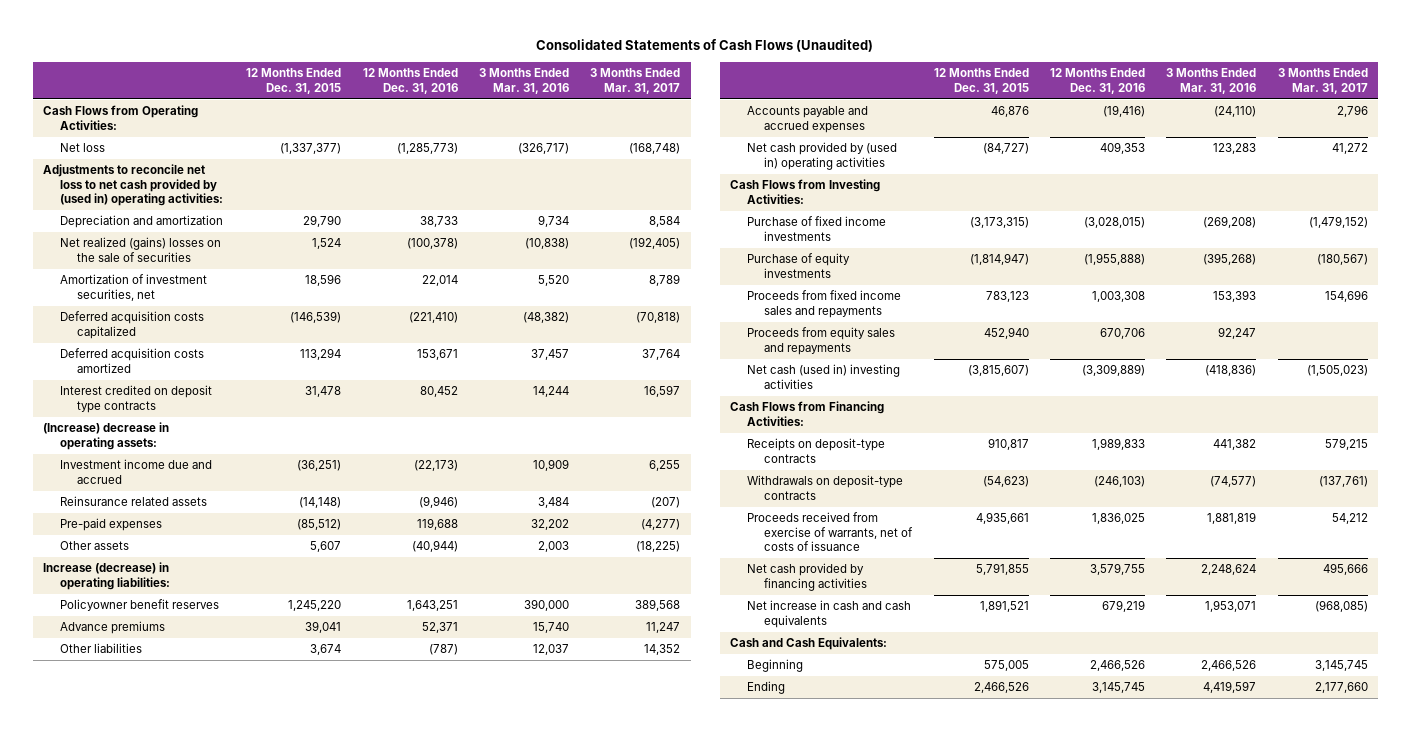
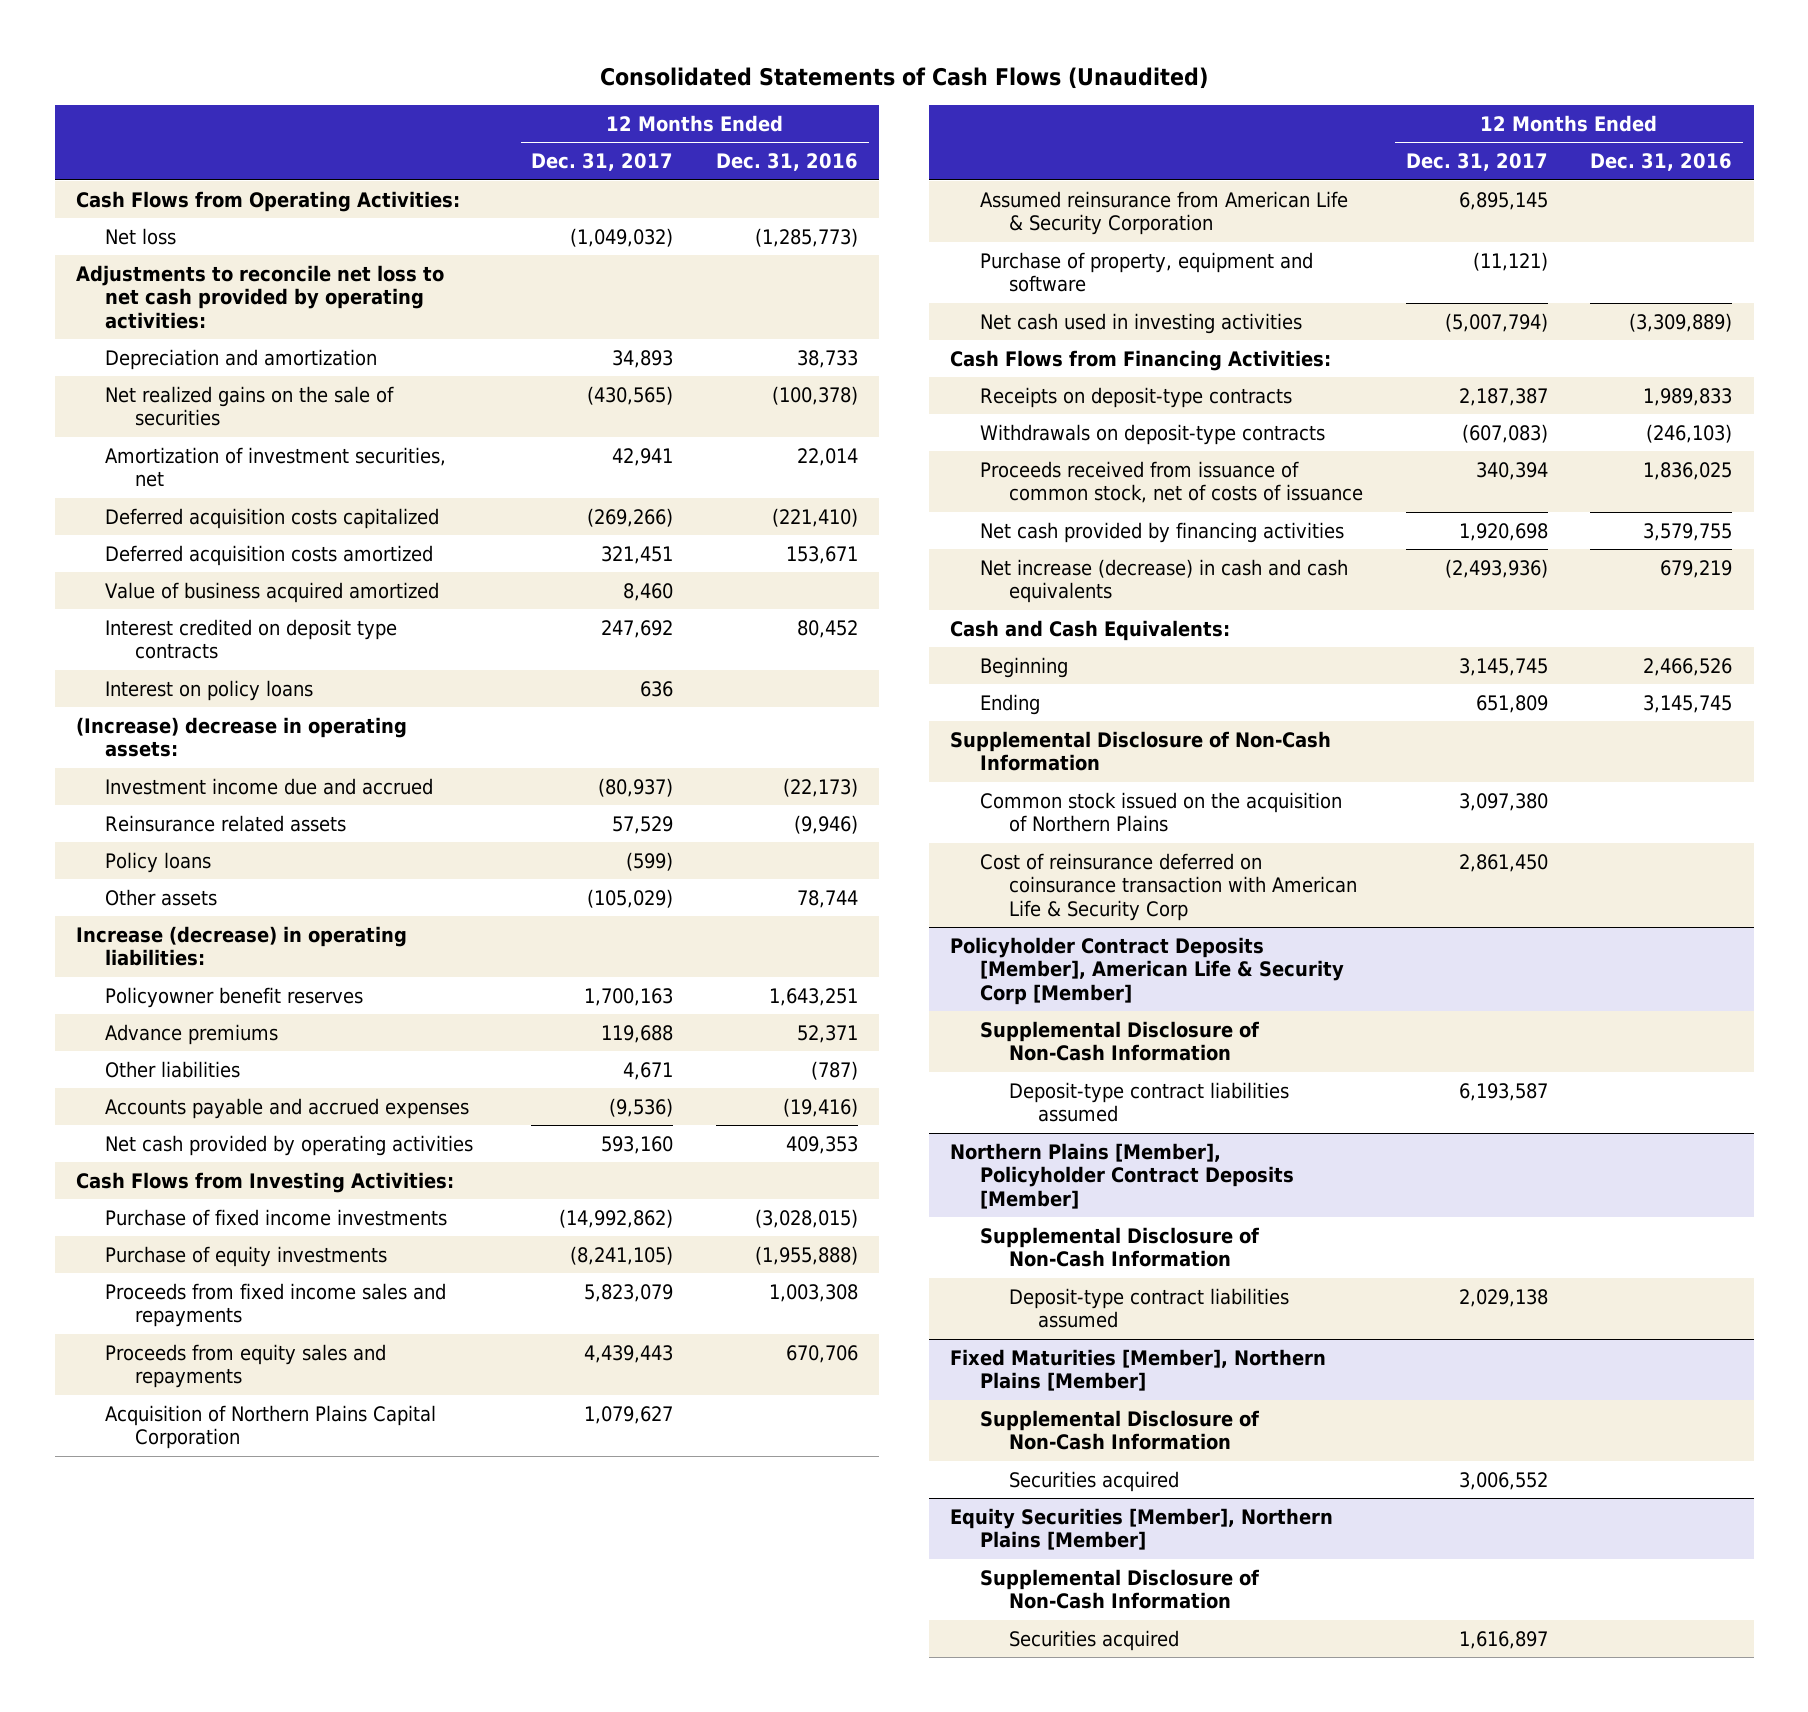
- | 12 Months Ended Dec. 31, 2015 | 12 Months Ended Dec. 31, 2016 | 3 Months Ended Mar. 31, 2016 | 3 Months Ended Mar. 31, 2017
+ | 12 Months Ended Dec. 31, 2017 | 12 Months Ended Dec. 31, 2016
- Adjustments to reconcile net loss to net cash provided by (used in) operating activities:
+ Adjustments to reconcile net loss to net cash provided by operating activities:
- Net realized (gains) losses on the sale of securities | 1,524 | (100,378) | (10,838) | (192,405)
+ Net realized gains on the sale of securities | (430,565) | (100,378)
+ Value of business acquired amortized | 8,460 |
+ Interest on policy loans | 636 |
- Pre-paid expenses | (85,512) | 119,688 | 32,202 | (4,277)
- Other assets | 5,607 | (40,944) | 2,003 | (18,225)
+ Policy loans | (599) |
+ Other assets | (105,029) | 78,744
- Net cash provided by (used in) operating activities | (84,727) | 409,353 | 123,283 | 41,272
+ Net cash provided by operating activities | 593,160 | 409,353
- Net cash (used in) investing activities | (3,815,607) | (3,309,889) | (418,836) | (1,505,023)
+ Acquisition of Northern Plains Capital Corporation | 1,079,627 |
+ Assumed reinsurance from American Life & Security Corporation | 6,895,145 |
+ Purchase of property, equipment and software | (11,121) |
+ Net cash used in investing activities | (5,007,794) | (3,309,889)
- Proceeds received from exercise of warrants, net of costs of issuance | 4,935,661 | 1,836,025 | 1,881,819 | 54,212
+ Proceeds received from issuance of common stock, net of costs of issuance | 340,394 | 1,836,025
- Net increase in cash and cash equivalents | 1,891,521 | 679,219 | 1,953,071 | (968,085)
+ Net increase (decrease) in cash and cash equivalents | (2,493,936) | 679,219
+ Supplemental Disclosure of Non-Cash Information
+ Common stock issued on the acquisition of Northern Plains | 3,097,380 |
+ Cost of reinsurance deferred on coinsurance transaction with American Life & Security Corp | 2,861,450 |
+ Policyholder Contract Deposits [Member], American Life & Security Corp [Member]
+ Supplemental Disclosure of Non-Cash Information
+ Deposit-type contract liabilities assumed | 6,193,587 |
+ Northern Plains [Member], Policyholder Contract Deposits [Member]
+ Supplemental Disclosure of Non-Cash Information
+ Deposit-type contract liabilities assumed | 2,029,138 |
+ Fixed Maturities [Member], Northern Plains [Member]
+ Supplemental Disclosure of Non-Cash Information
+ Securities acquired | 3,006,552 |
+ Equity Securities [Member], Northern Plains [Member]
+ Supplemental Disclosure of Non-Cash Information
+ Securities acquired | 1,616,897 |

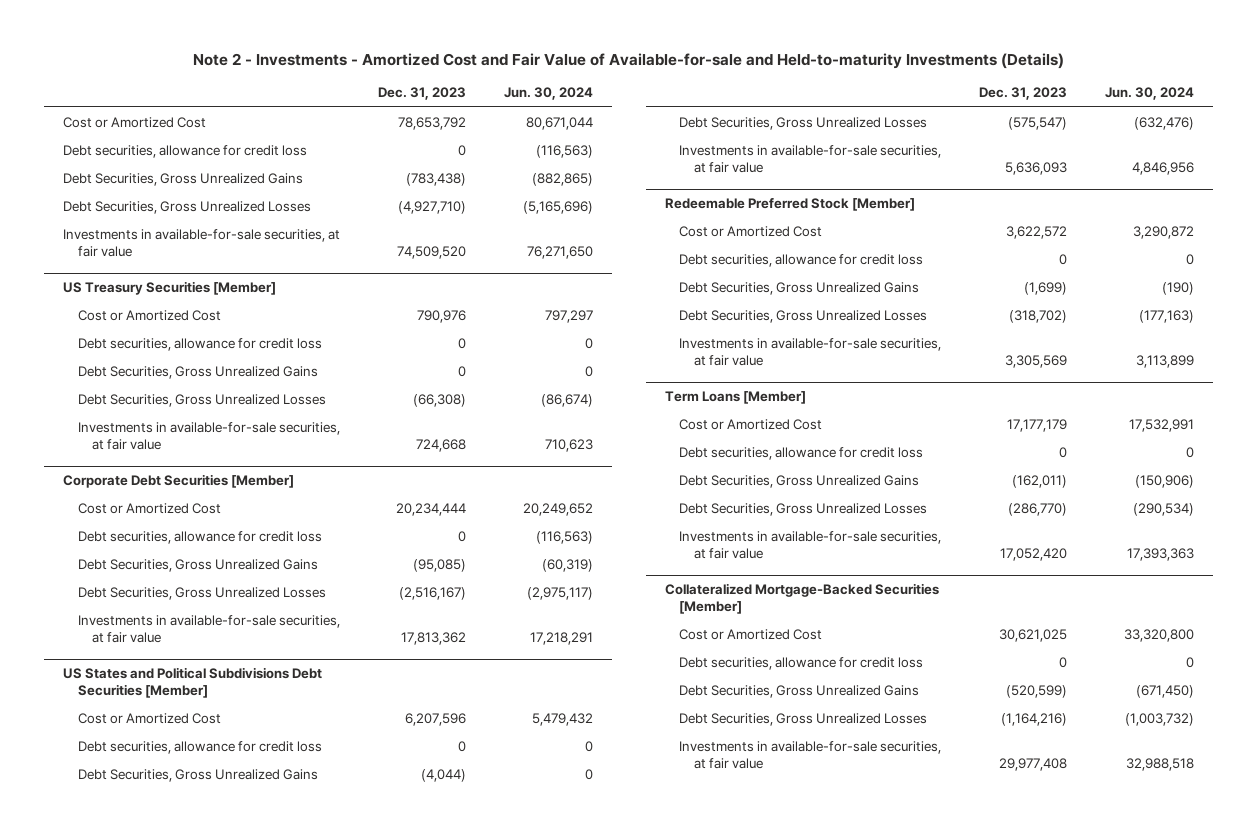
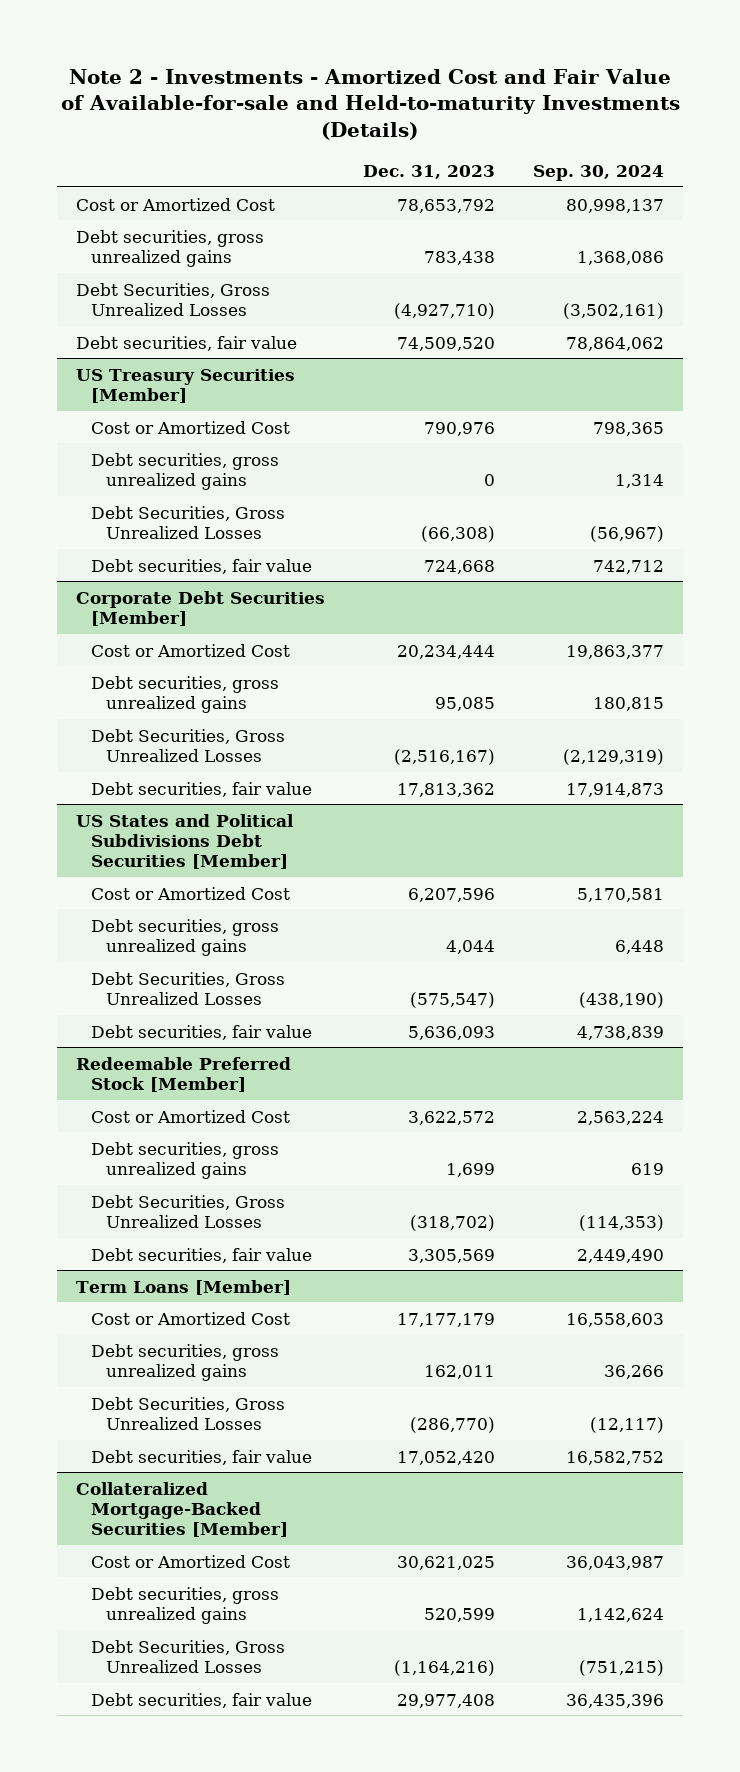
- | Dec. 31, 2023 | Jun. 30, 2024
+ | Dec. 31, 2023 | Sep. 30, 2024
- Debt securities, allowance for credit loss | 0 | (116,563)
- Debt Securities, Gross Unrealized Gains | (783,438) | (882,865)
+ Debt securities, gross unrealized gains | 783,438 | 1,368,086
- Investments in available-for-sale securities, at fair value | 74,509,520 | 76,271,650
+ Debt securities, fair value | 74,509,520 | 78,864,062
@ US Treasury Securities [Member]
- Debt securities, allowance for credit loss | 0 | 0
- Debt Securities, Gross Unrealized Gains | 0 | 0
+ Debt securities, gross unrealized gains | 0 | 1,314
- Investments in available-for-sale securities, at fair value | 724,668 | 710,623
+ Debt securities, fair value | 724,668 | 742,712
@ Corporate Debt Securities [Member]
- Debt securities, allowance for credit loss | 0 | (116,563)
- Debt Securities, Gross Unrealized Gains | (95,085) | (60,319)
+ Debt securities, gross unrealized gains | 95,085 | 180,815
- Investments in available-for-sale securities, at fair value | 17,813,362 | 17,218,291
+ Debt securities, fair value | 17,813,362 | 17,914,873
@ US States and Political Subdivisions Debt Securities [Member]
- Debt securities, allowance for credit loss | 0 | 0
- Debt Securities, Gross Unrealized Gains | (4,044) | 0
+ Debt securities, gross unrealized gains | 4,044 | 6,448
- Investments in available-for-sale securities, at fair value | 5,636,093 | 4,846,956
+ Debt securities, fair value | 5,636,093 | 4,738,839
@ Redeemable Preferred Stock [Member]
- Debt securities, allowance for credit loss | 0 | 0
- Debt Securities, Gross Unrealized Gains | (1,699) | (190)
+ Debt securities, gross unrealized gains | 1,699 | 619
- Investments in available-for-sale securities, at fair value | 3,305,569 | 3,113,899
+ Debt securities, fair value | 3,305,569 | 2,449,490
@ Term Loans [Member]
- Debt securities, allowance for credit loss | 0 | 0
- Debt Securities, Gross Unrealized Gains | (162,011) | (150,906)
+ Debt securities, gross unrealized gains | 162,011 | 36,266
- Investments in available-for-sale securities, at fair value | 17,052,420 | 17,393,363
+ Debt securities, fair value | 17,052,420 | 16,582,752
@ Collateralized Mortgage-Backed Securities [Member]
- Debt securities, allowance for credit loss | 0 | 0
- Debt Securities, Gross Unrealized Gains | (520,599) | (671,450)
+ Debt securities, gross unrealized gains | 520,599 | 1,142,624
- Investments in available-for-sale securities, at fair value | 29,977,408 | 32,988,518
+ Debt securities, fair value | 29,977,408 | 36,435,396

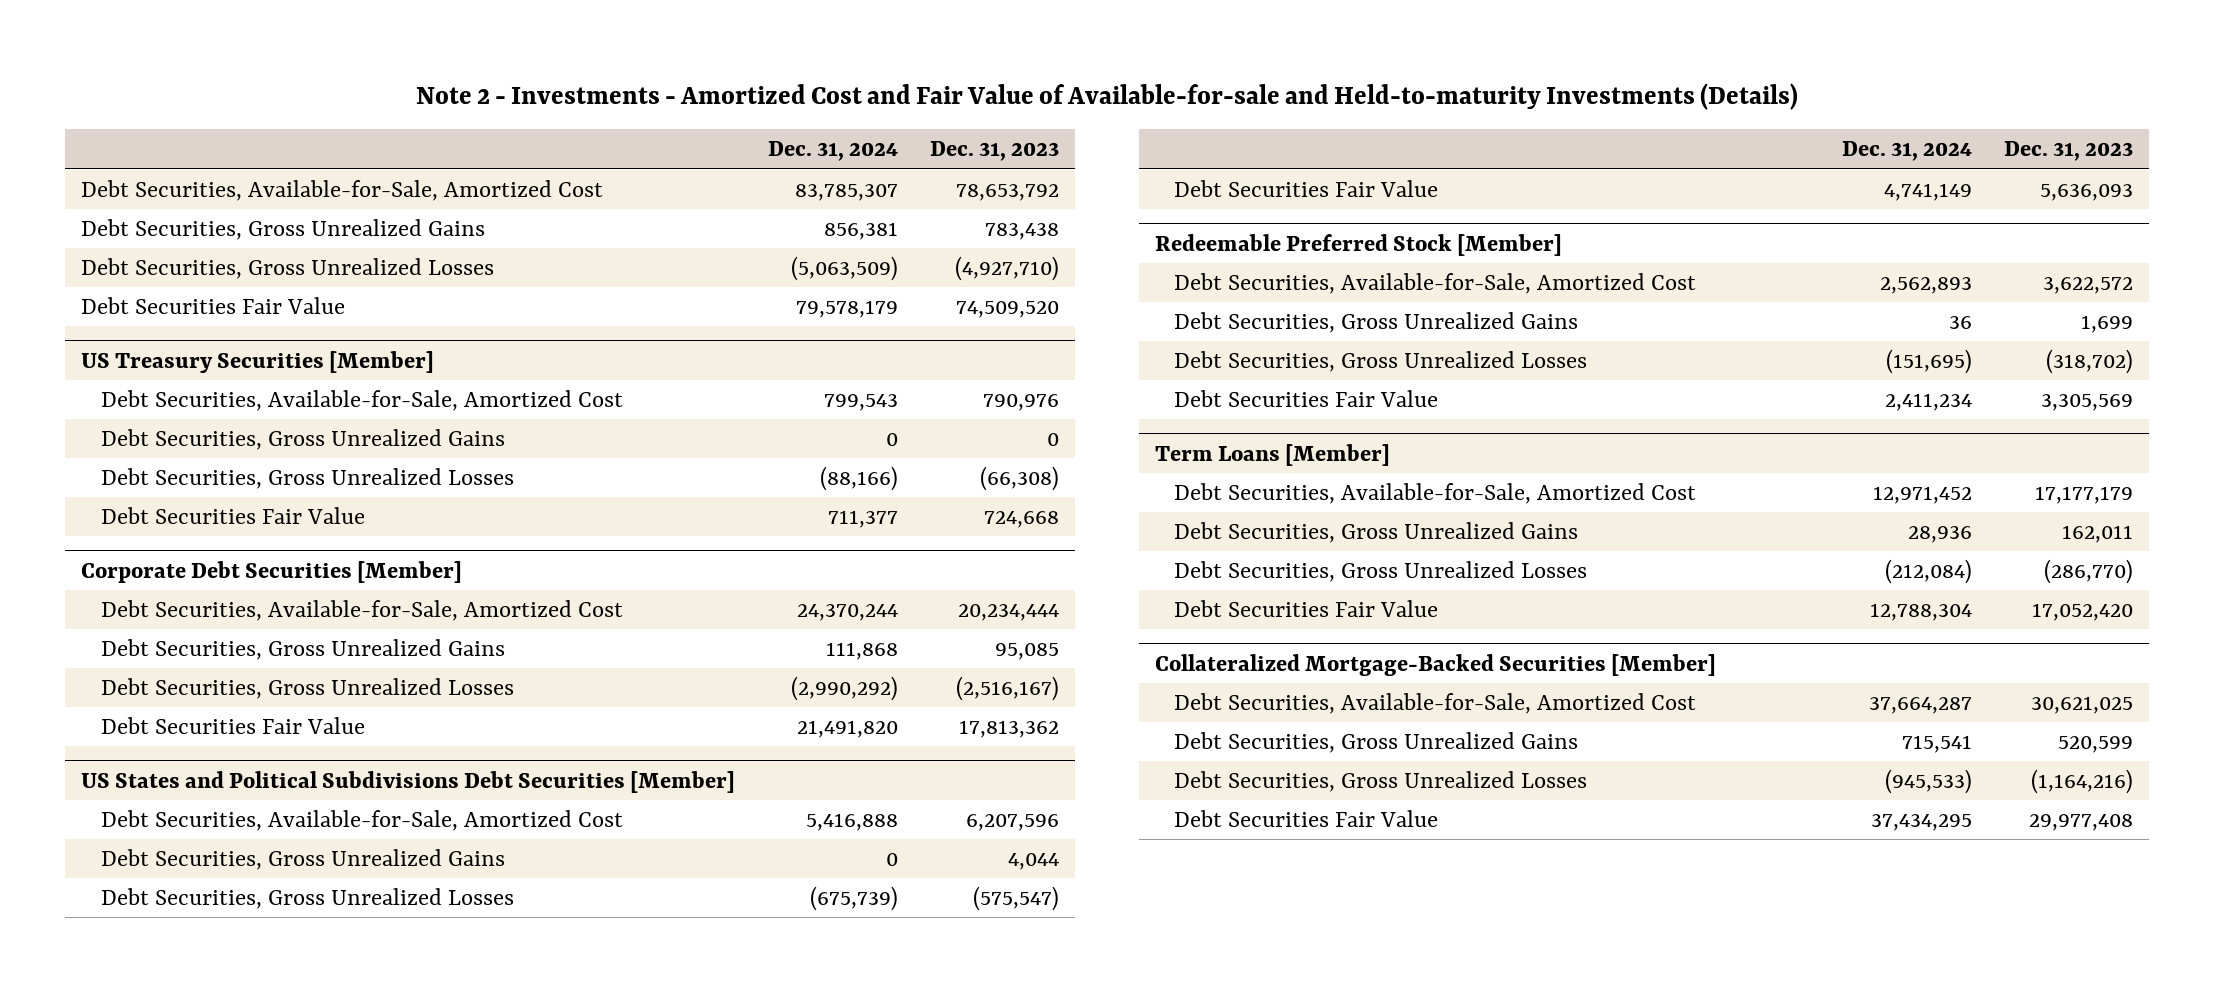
- | Dec. 31, 2023 | Sep. 30, 2024
+ | Dec. 31, 2024 | Dec. 31, 2023
- Cost or Amortized Cost | 78,653,792 | 80,998,137
- Debt securities, gross unrealized gains | 783,438 | 1,368,086
+ Debt Securities, Available-for-Sale, Amortized Cost | 83,785,307 | 78,653,792
+ Debt Securities, Gross Unrealized Gains | 856,381 | 783,438
- Debt securities, fair value | 74,509,520 | 78,864,062
+ Debt Securities Fair Value | 79,578,179 | 74,509,520
@ US Treasury Securities [Member]
- Cost or Amortized Cost | 790,976 | 798,365
- Debt securities, gross unrealized gains | 0 | 1,314
+ Debt Securities, Available-for-Sale, Amortized Cost | 799,543 | 790,976
+ Debt Securities, Gross Unrealized Gains | 0 | 0
- Debt securities, fair value | 724,668 | 742,712
+ Debt Securities Fair Value | 711,377 | 724,668
@ Corporate Debt Securities [Member]
- Cost or Amortized Cost | 20,234,444 | 19,863,377
- Debt securities, gross unrealized gains | 95,085 | 180,815
+ Debt Securities, Available-for-Sale, Amortized Cost | 24,370,244 | 20,234,444
+ Debt Securities, Gross Unrealized Gains | 111,868 | 95,085
- Debt securities, fair value | 17,813,362 | 17,914,873
+ Debt Securities Fair Value | 21,491,820 | 17,813,362
@ US States and Political Subdivisions Debt Securities [Member]
- Cost or Amortized Cost | 6,207,596 | 5,170,581
- Debt securities, gross unrealized gains | 4,044 | 6,448
+ Debt Securities, Available-for-Sale, Amortized Cost | 5,416,888 | 6,207,596
+ Debt Securities, Gross Unrealized Gains | 0 | 4,044
- Debt securities, fair value | 5,636,093 | 4,738,839
+ Debt Securities Fair Value | 4,741,149 | 5,636,093
@ Redeemable Preferred Stock [Member]
- Cost or Amortized Cost | 3,622,572 | 2,563,224
- Debt securities, gross unrealized gains | 1,699 | 619
+ Debt Securities, Available-for-Sale, Amortized Cost | 2,562,893 | 3,622,572
+ Debt Securities, Gross Unrealized Gains | 36 | 1,699
- Debt securities, fair value | 3,305,569 | 2,449,490
+ Debt Securities Fair Value | 2,411,234 | 3,305,569
@ Term Loans [Member]
- Cost or Amortized Cost | 17,177,179 | 16,558,603
- Debt securities, gross unrealized gains | 162,011 | 36,266
+ Debt Securities, Available-for-Sale, Amortized Cost | 12,971,452 | 17,177,179
+ Debt Securities, Gross Unrealized Gains | 28,936 | 162,011
- Debt securities, fair value | 17,052,420 | 16,582,752
+ Debt Securities Fair Value | 12,788,304 | 17,052,420
@ Collateralized Mortgage-Backed Securities [Member]
- Cost or Amortized Cost | 30,621,025 | 36,043,987
- Debt securities, gross unrealized gains | 520,599 | 1,142,624
+ Debt Securities, Available-for-Sale, Amortized Cost | 37,664,287 | 30,621,025
+ Debt Securities, Gross Unrealized Gains | 715,541 | 520,599
- Debt securities, fair value | 29,977,408 | 36,435,396
+ Debt Securities Fair Value | 37,434,295 | 29,977,408

